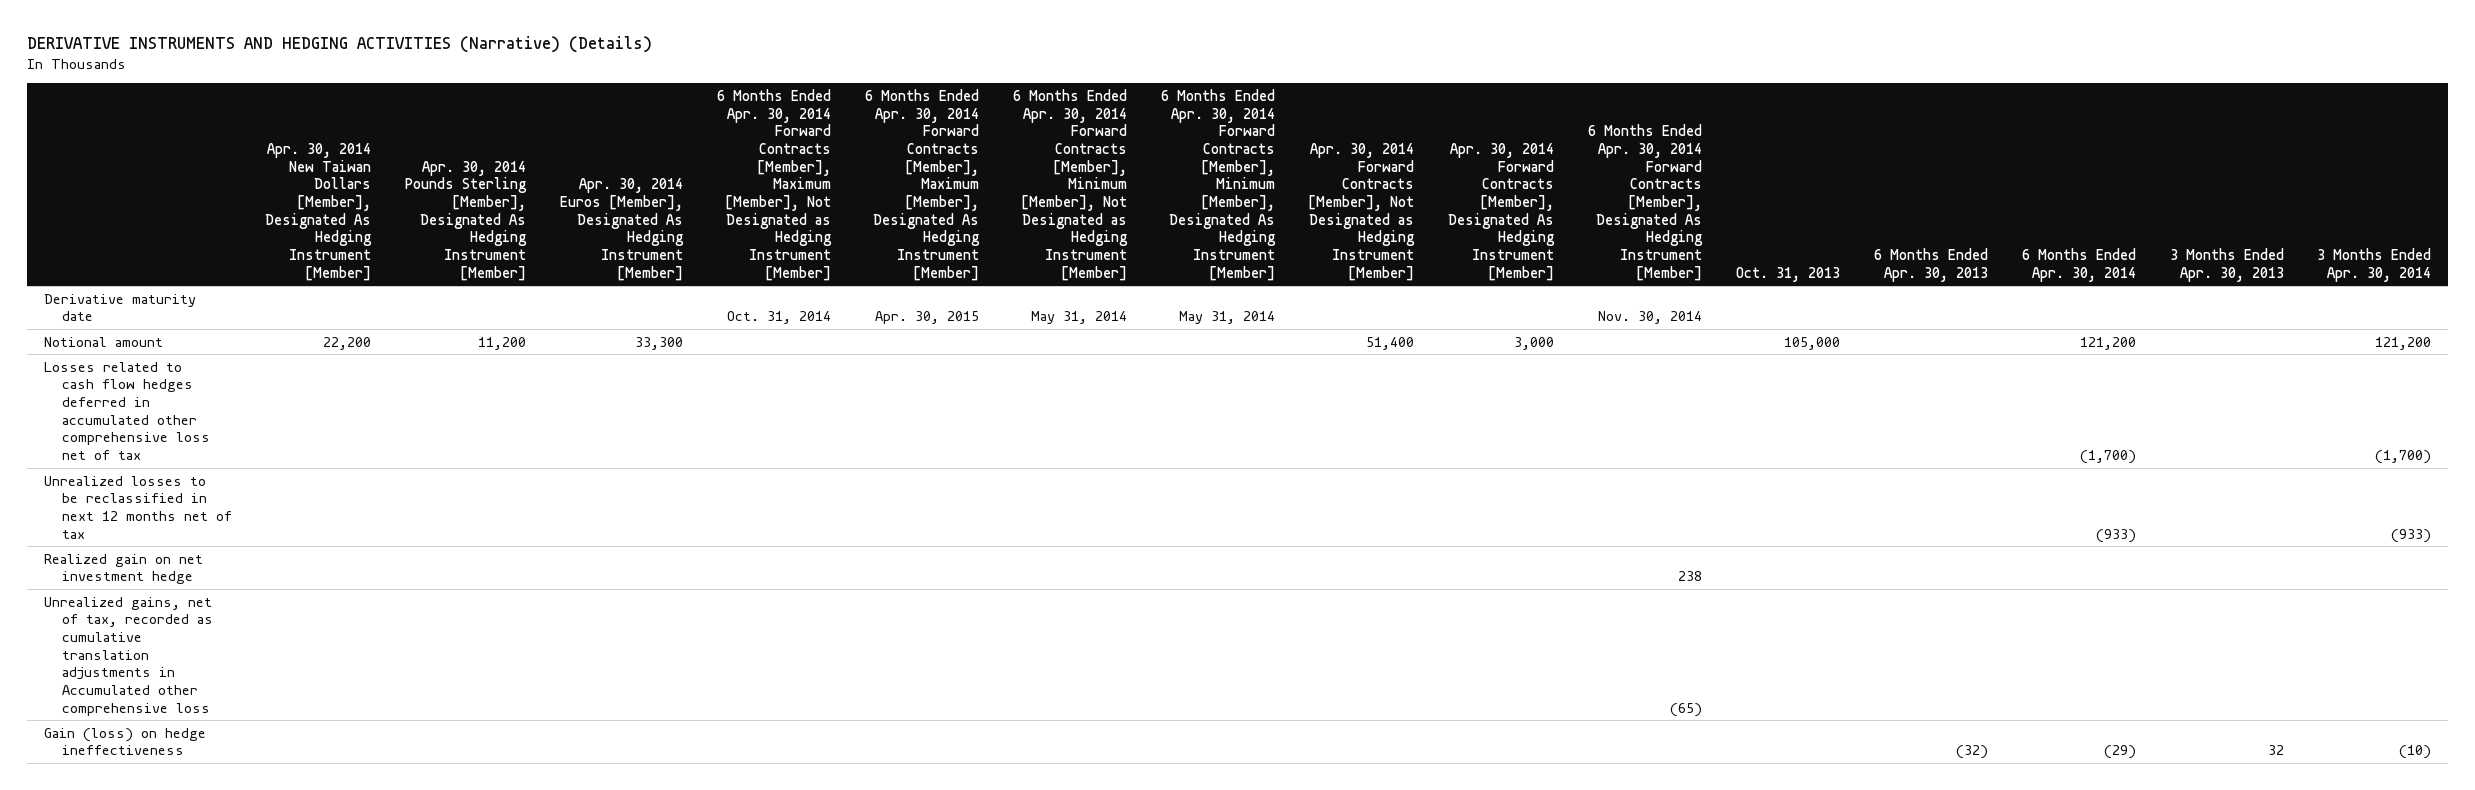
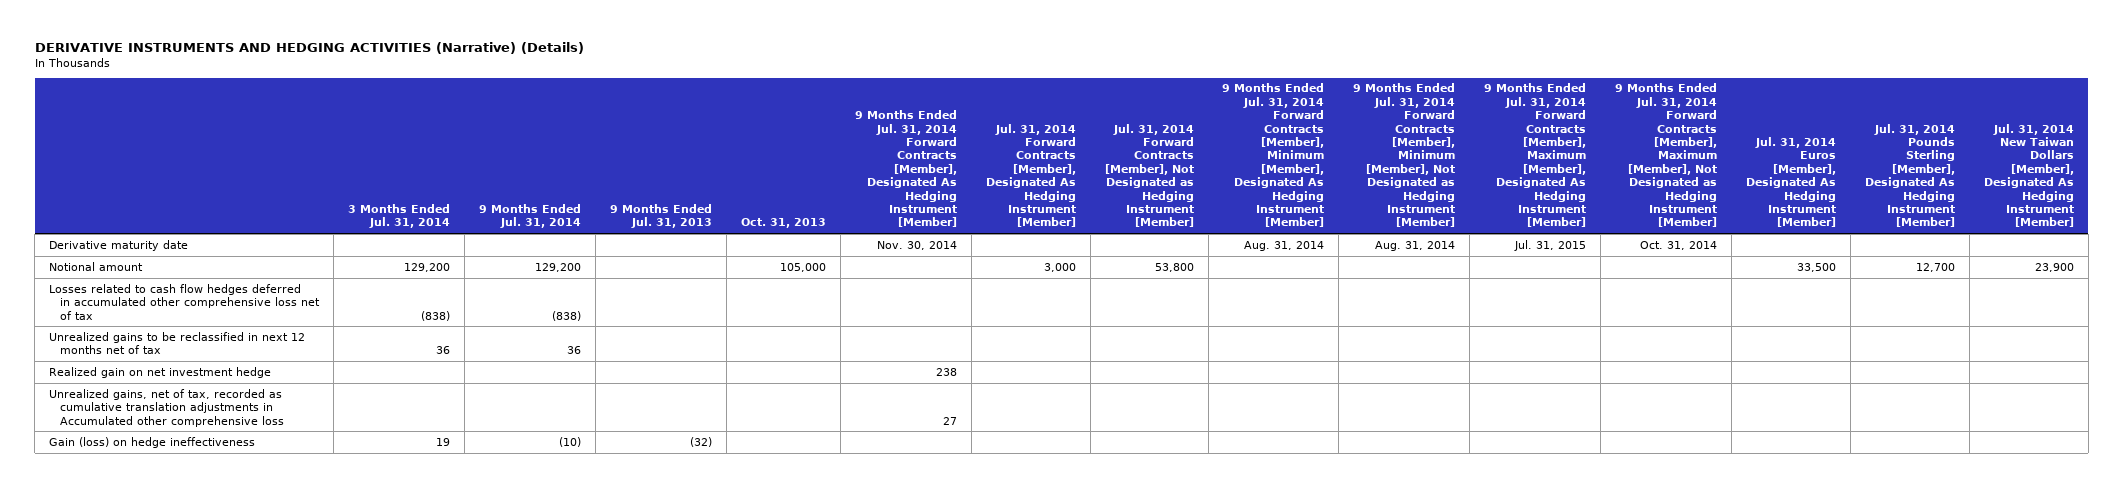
- | Apr. 30, 2014 New Taiwan Dollars [Member], Designated As Hedging Instrument [Member] | Apr. 30, 2014 Pounds Sterling [Member], Designated As Hedging Instrument [Member] | Apr. 30, 2014 Euros [Member], Designated As Hedging Instrument [Member] | 6 Months Ended Apr. 30, 2014 Forward Contracts [Member], Maximum [Member], Not Designated as Hedging Instrument [Member] | 6 Months Ended Apr. 30, 2014 Forward Contracts [Member], Maximum [Member], Designated As Hedging Instrument [Member] | 6 Months Ended Apr. 30, 2014 Forward Contracts [Member], Minimum [Member], Not Designated as Hedging Instrument [Member] | 6 Months Ended Apr. 30, 2014 Forward Contracts [Member], Minimum [Member], Designated As Hedging Instrument [Member] | Apr. 30, 2014 Forward Contracts [Member], Not Designated as Hedging Instrument [Member] | Apr. 30, 2014 Forward Contracts [Member], Designated As Hedging Instrument [Member] | 6 Months Ended Apr. 30, 2014 Forward Contracts [Member], Designated As Hedging Instrument [Member] | Oct. 31, 2013 | 6 Months Ended Apr. 30, 2013 | 6 Months Ended Apr. 30, 2014 | 3 Months Ended Apr. 30, 2013 | 3 Months Ended Apr. 30, 2014
+ | 3 Months Ended Jul. 31, 2014 | 9 Months Ended Jul. 31, 2014 | 9 Months Ended Jul. 31, 2013 | Oct. 31, 2013 | 9 Months Ended Jul. 31, 2014 Forward Contracts [Member], Designated As Hedging Instrument [Member] | Jul. 31, 2014 Forward Contracts [Member], Designated As Hedging Instrument [Member] | Jul. 31, 2014 Forward Contracts [Member], Not Designated as Hedging Instrument [Member] | 9 Months Ended Jul. 31, 2014 Forward Contracts [Member], Minimum [Member], Designated As Hedging Instrument [Member] | 9 Months Ended Jul. 31, 2014 Forward Contracts [Member], Minimum [Member], Not Designated as Hedging Instrument [Member] | 9 Months Ended Jul. 31, 2014 Forward Contracts [Member], Maximum [Member], Designated As Hedging Instrument [Member] | 9 Months Ended Jul. 31, 2014 Forward Contracts [Member], Maximum [Member], Not Designated as Hedging Instrument [Member] | Jul. 31, 2014 Euros [Member], Designated As Hedging Instrument [Member] | Jul. 31, 2014 Pounds Sterling [Member], Designated As Hedging Instrument [Member] | Jul. 31, 2014 New Taiwan Dollars [Member], Designated As Hedging Instrument [Member]
- Unrealized losses to be reclassified in next 12 months net of tax | | | | | | | | | | | | | (933) | | (933)
+ Unrealized gains to be reclassified in next 12 months net of tax | 36 | 36 | | | | | | | | | | | |

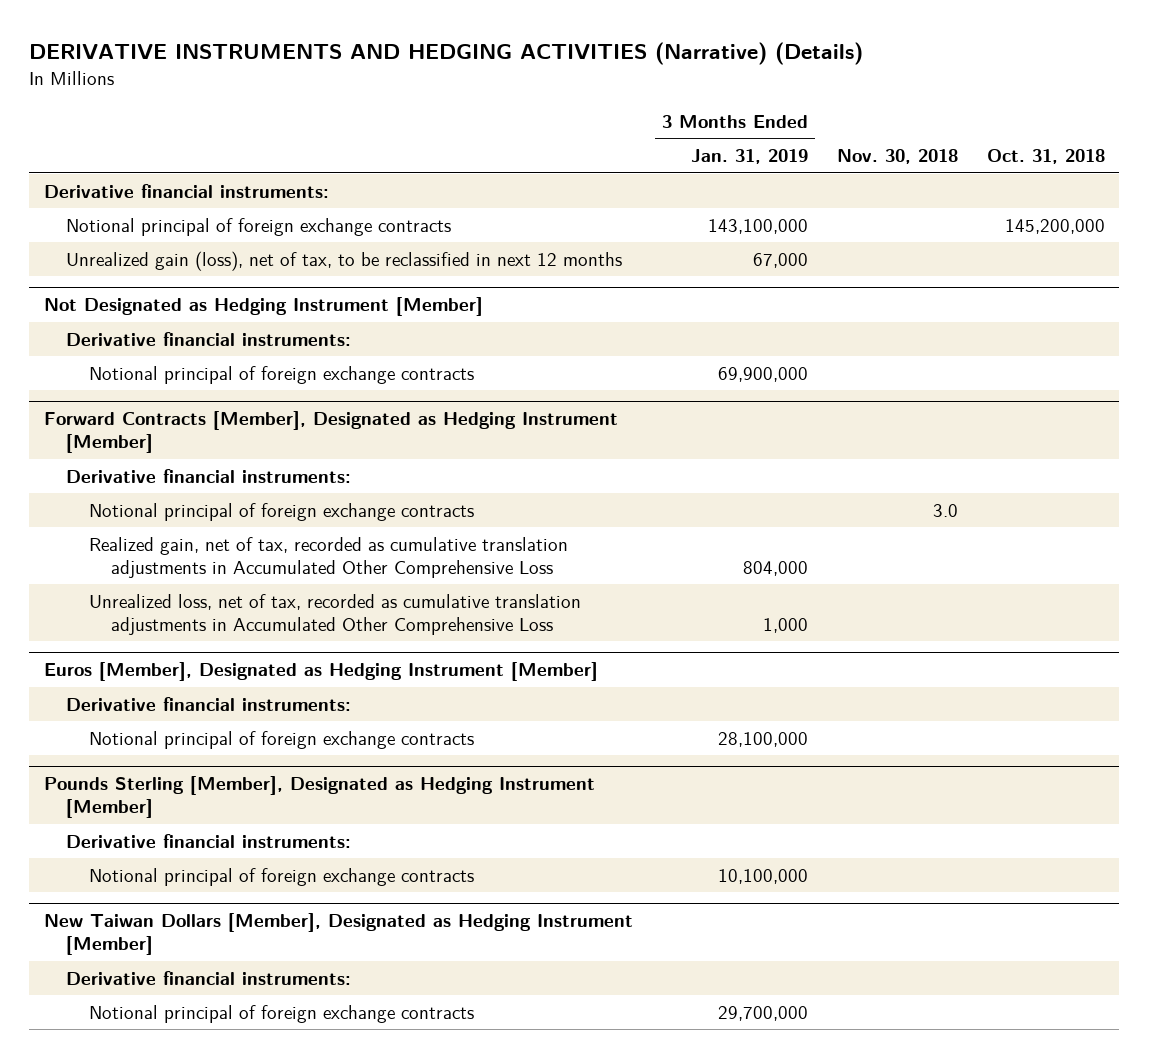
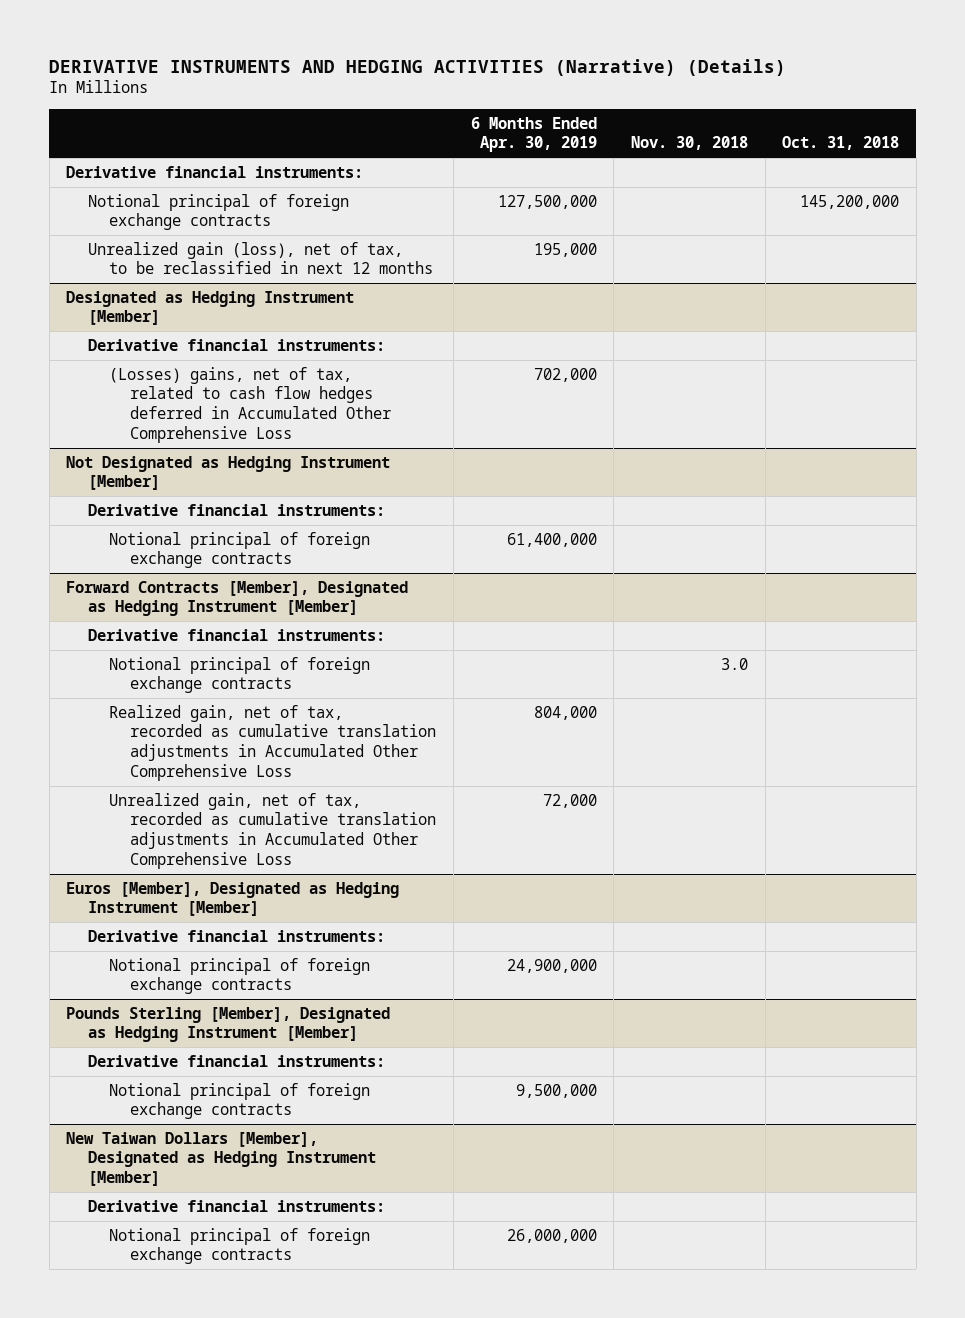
- | 3 Months Ended Jan. 31, 2019 | Nov. 30, 2018 | Oct. 31, 2018
+ | 6 Months Ended Apr. 30, 2019 | Nov. 30, 2018 | Oct. 31, 2018
+ Designated as Hedging Instrument [Member]
+ Derivative financial instruments:
+ (Losses) gains, net of tax, related to cash flow hedges deferred in Accumulated Other Comprehensive Loss | 702,000 | |
@ Forward Contracts [Member], Designated as Hedging Instrument [Member]
- Unrealized loss, net of tax, recorded as cumulative translation adjustments in Accumulated Other Comprehensive Loss | 1,000 | |
+ Unrealized gain, net of tax, recorded as cumulative translation adjustments in Accumulated Other Comprehensive Loss | 72,000 | |

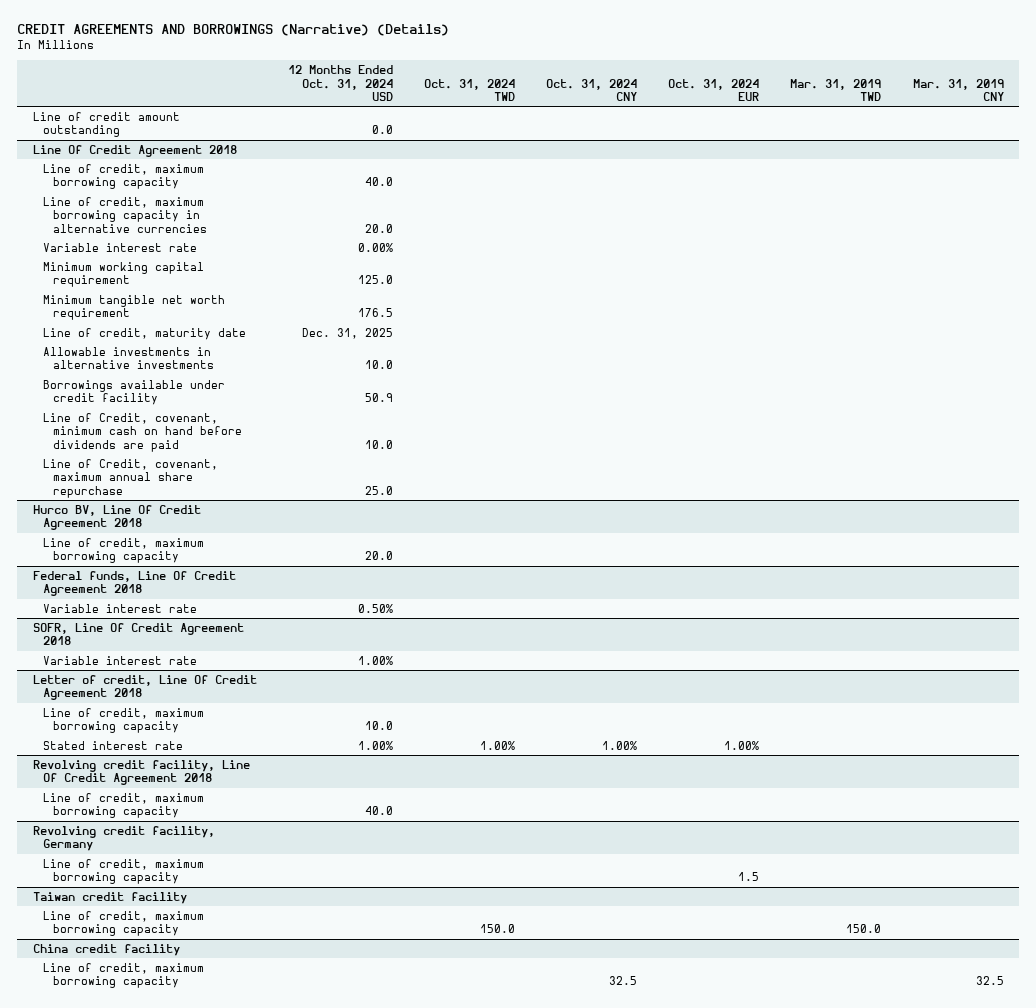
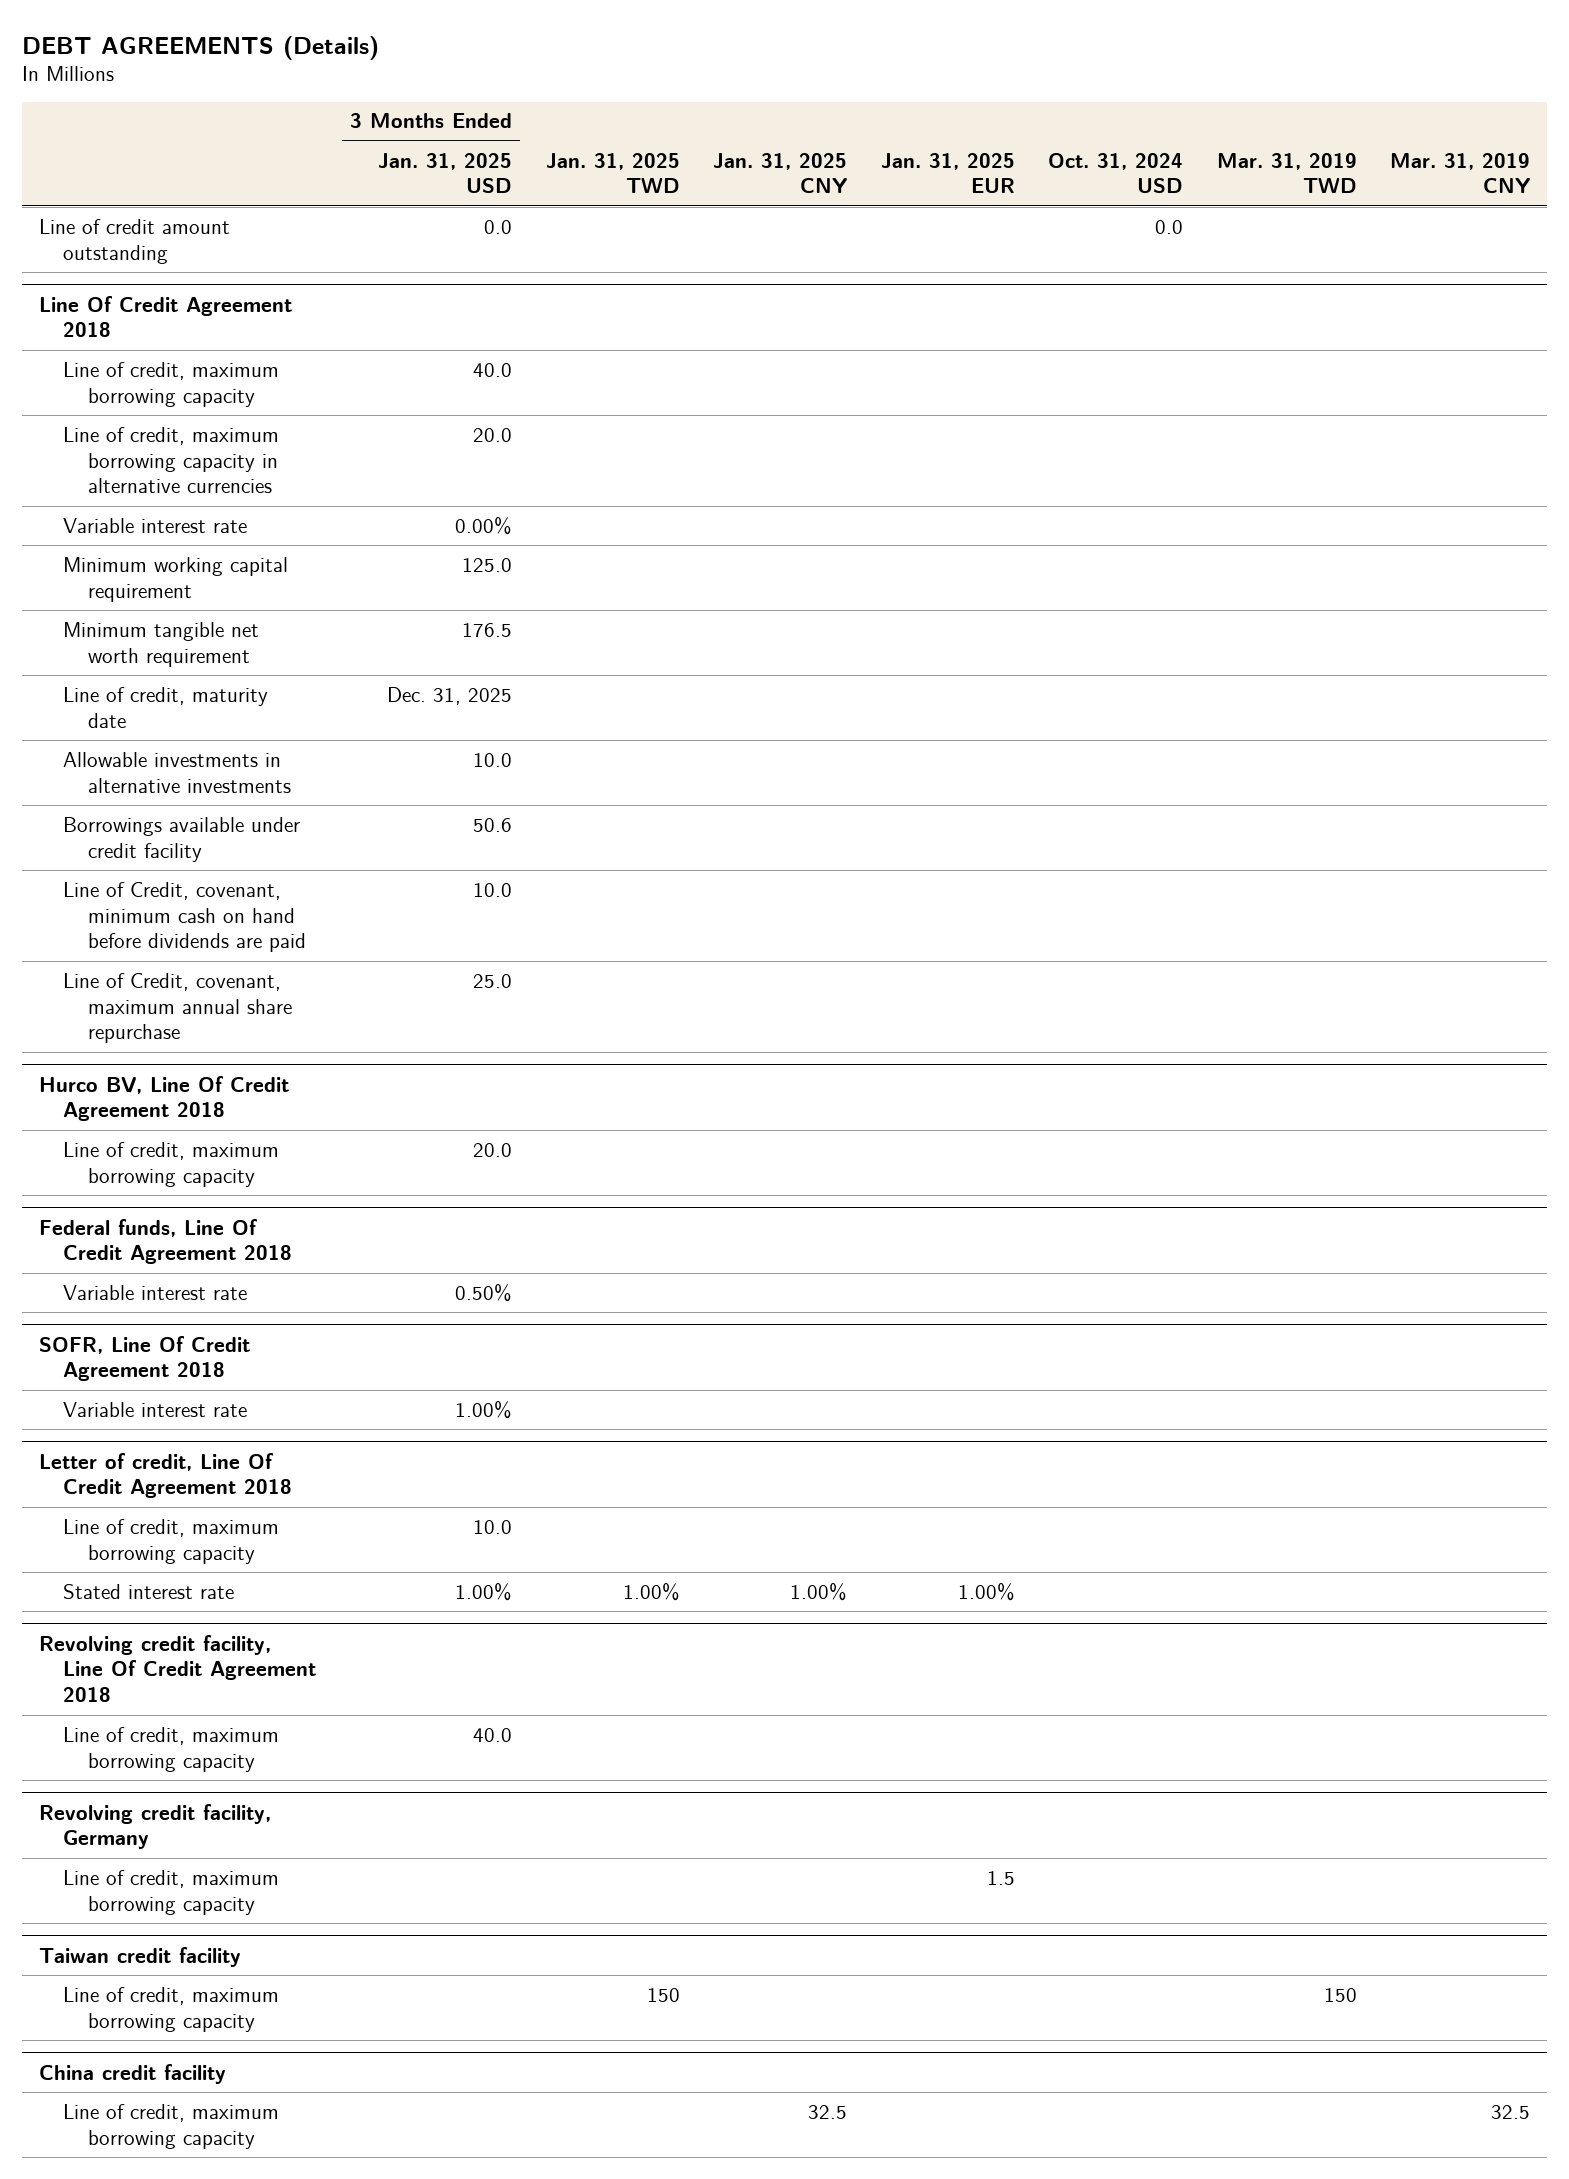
- CREDIT AGREEMENTS AND BORROWINGS (Narrative) (Details)
+ DEBT AGREEMENTS (Details)
- | 12 Months Ended Oct. 31, 2024 USD | Oct. 31, 2024 TWD | Oct. 31, 2024 CNY | Oct. 31, 2024 EUR | Mar. 31, 2019 TWD | Mar. 31, 2019 CNY
+ | 3 Months Ended Jan. 31, 2025 USD | Jan. 31, 2025 TWD | Jan. 31, 2025 CNY | Jan. 31, 2025 EUR | Oct. 31, 2024 USD | Mar. 31, 2019 TWD | Mar. 31, 2019 CNY
@ Taiwan credit facility
- Line of credit, maximum borrowing capacity | | 150.0 | | | 150.0 |
+ Line of credit, maximum borrowing capacity | | 150 | | | | 150 |

